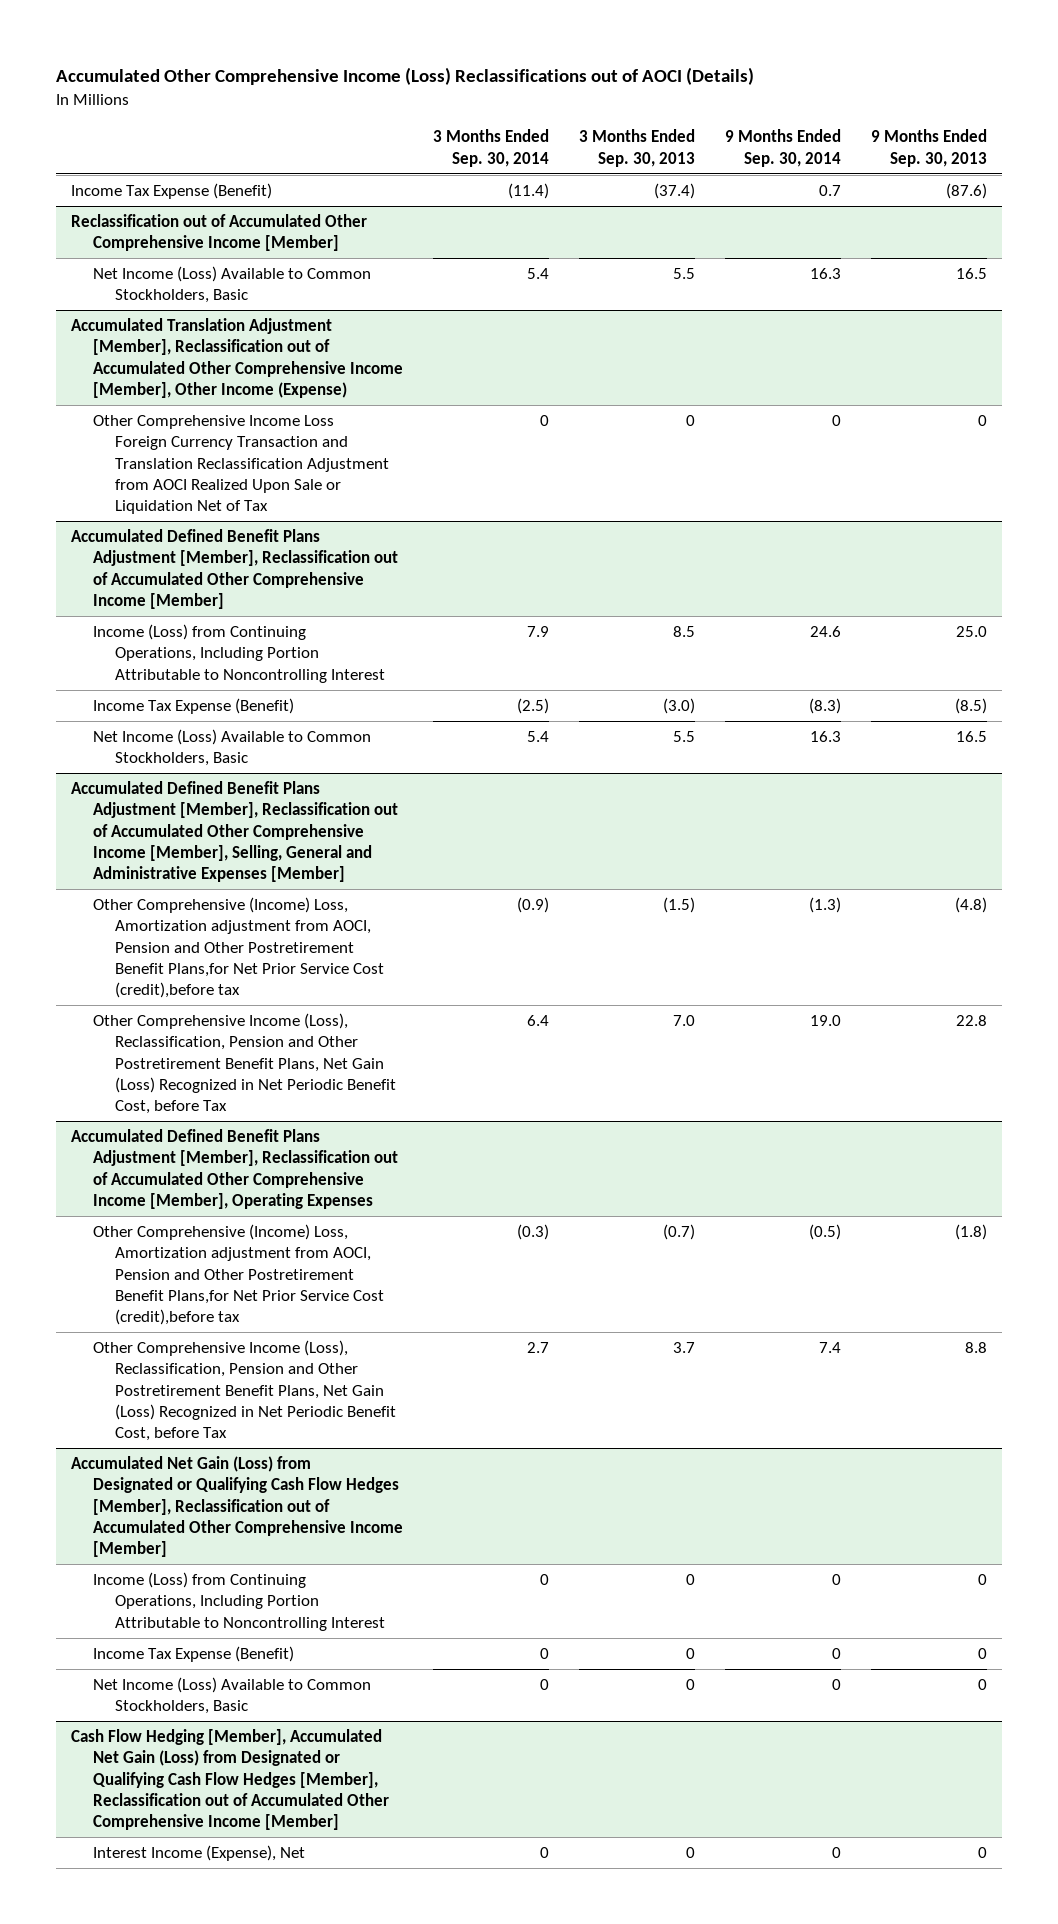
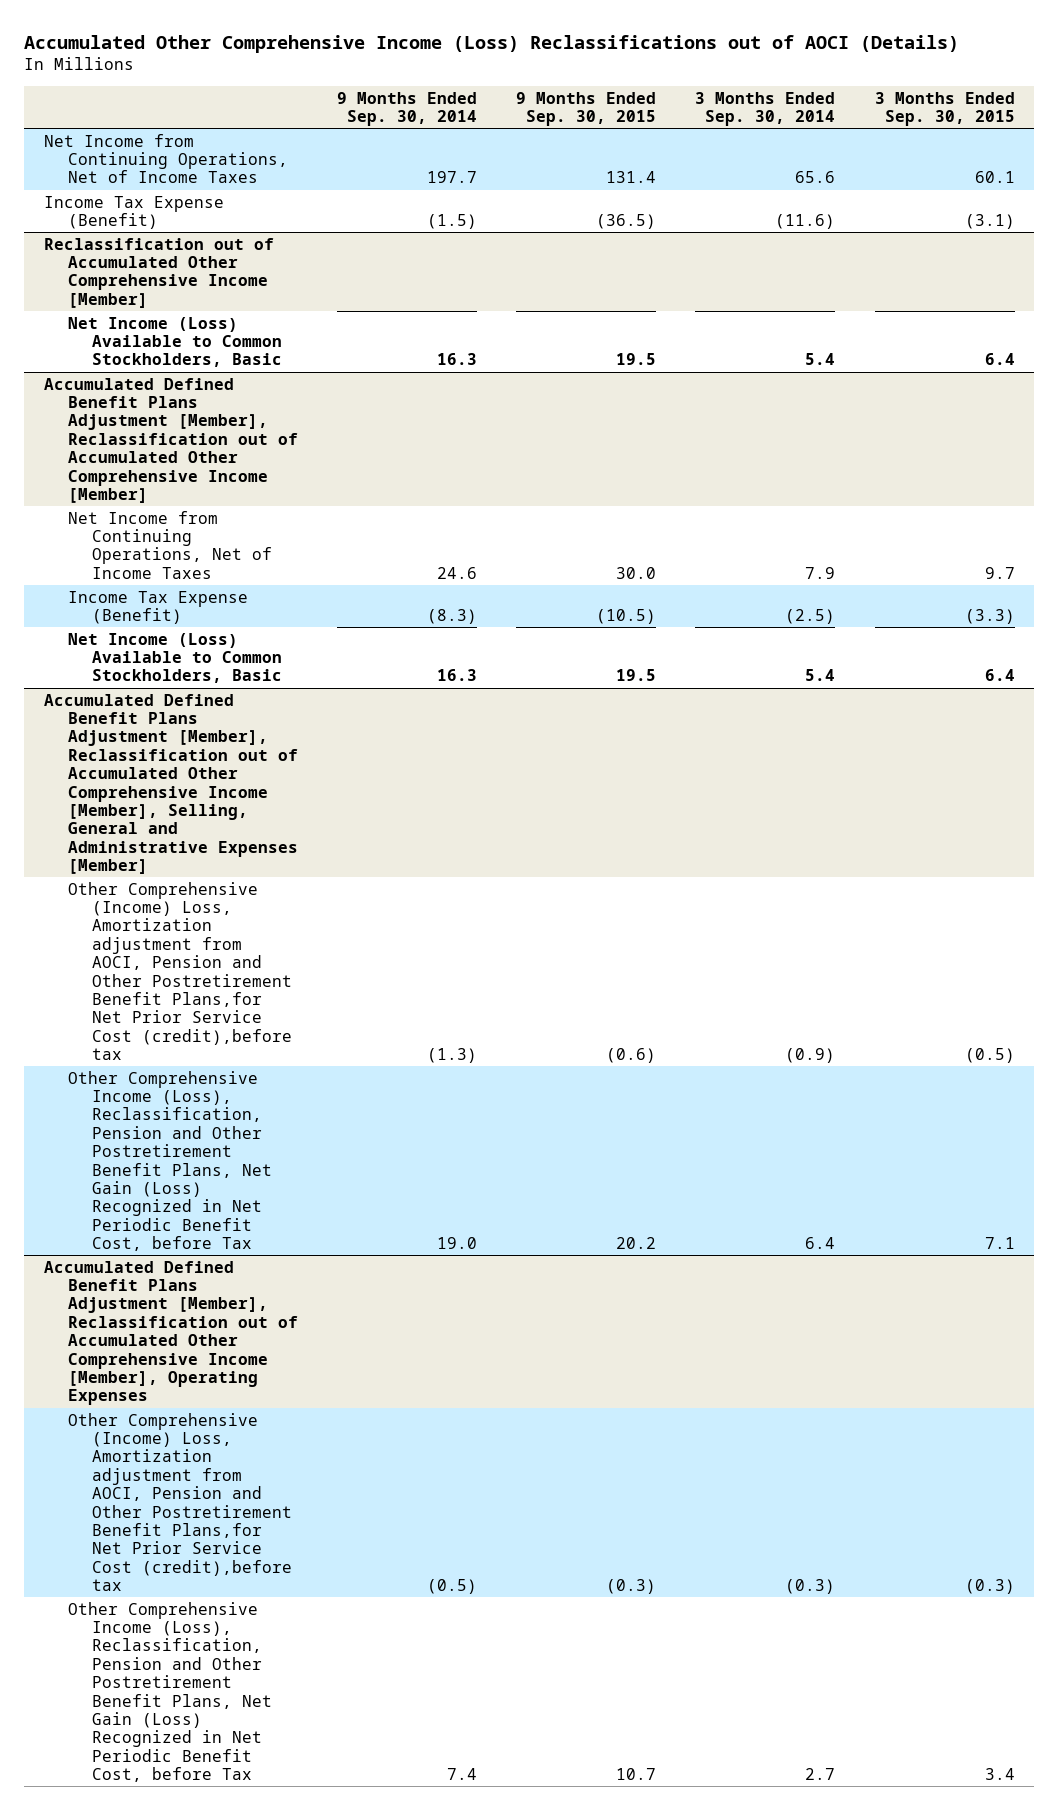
- | 3 Months Ended Sep. 30, 2014 | 3 Months Ended Sep. 30, 2013 | 9 Months Ended Sep. 30, 2014 | 9 Months Ended Sep. 30, 2013
+ | 9 Months Ended Sep. 30, 2014 | 9 Months Ended Sep. 30, 2015 | 3 Months Ended Sep. 30, 2014 | 3 Months Ended Sep. 30, 2015
- Income Tax Expense (Benefit) | (11.4) | (37.4) | 0.7 | (87.6)
+ Net Income from Continuing Operations, Net of Income Taxes | 197.7 | 131.4 | 65.6 | 60.1
+ Income Tax Expense (Benefit) | (1.5) | (36.5) | (11.6) | (3.1)
- Accumulated Translation Adjustment [Member], Reclassification out of Accumulated Other Comprehensive Income [Member], Other Income (Expense)
- Other Comprehensive Income Loss Foreign Currency Transaction and Translation Reclassification Adjustment from AOCI Realized Upon Sale or Liquidation Net of Tax | 0 | 0 | 0 | 0
@ Accumulated Defined Benefit Plans Adjustment [Member], Reclassification out of Accumulated Other Comprehensive Income [Member]
- Income (Loss) from Continuing Operations, Including Portion Attributable to Noncontrolling Interest | 7.9 | 8.5 | 24.6 | 25.0
+ Net Income from Continuing Operations, Net of Income Taxes | 24.6 | 30.0 | 7.9 | 9.7
- Accumulated Net Gain (Loss) from Designated or Qualifying Cash Flow Hedges [Member], Reclassification out of Accumulated Other Comprehensive Income [Member]
- Income (Loss) from Continuing Operations, Including Portion Attributable to Noncontrolling Interest | 0 | 0 | 0 | 0
- Income Tax Expense (Benefit) | 0 | 0 | 0 | 0
- Net Income (Loss) Available to Common Stockholders, Basic | 0 | 0 | 0 | 0
- Cash Flow Hedging [Member], Accumulated Net Gain (Loss) from Designated or Qualifying Cash Flow Hedges [Member], Reclassification out of Accumulated Other Comprehensive Income [Member]
- Interest Income (Expense), Net | 0 | 0 | 0 | 0

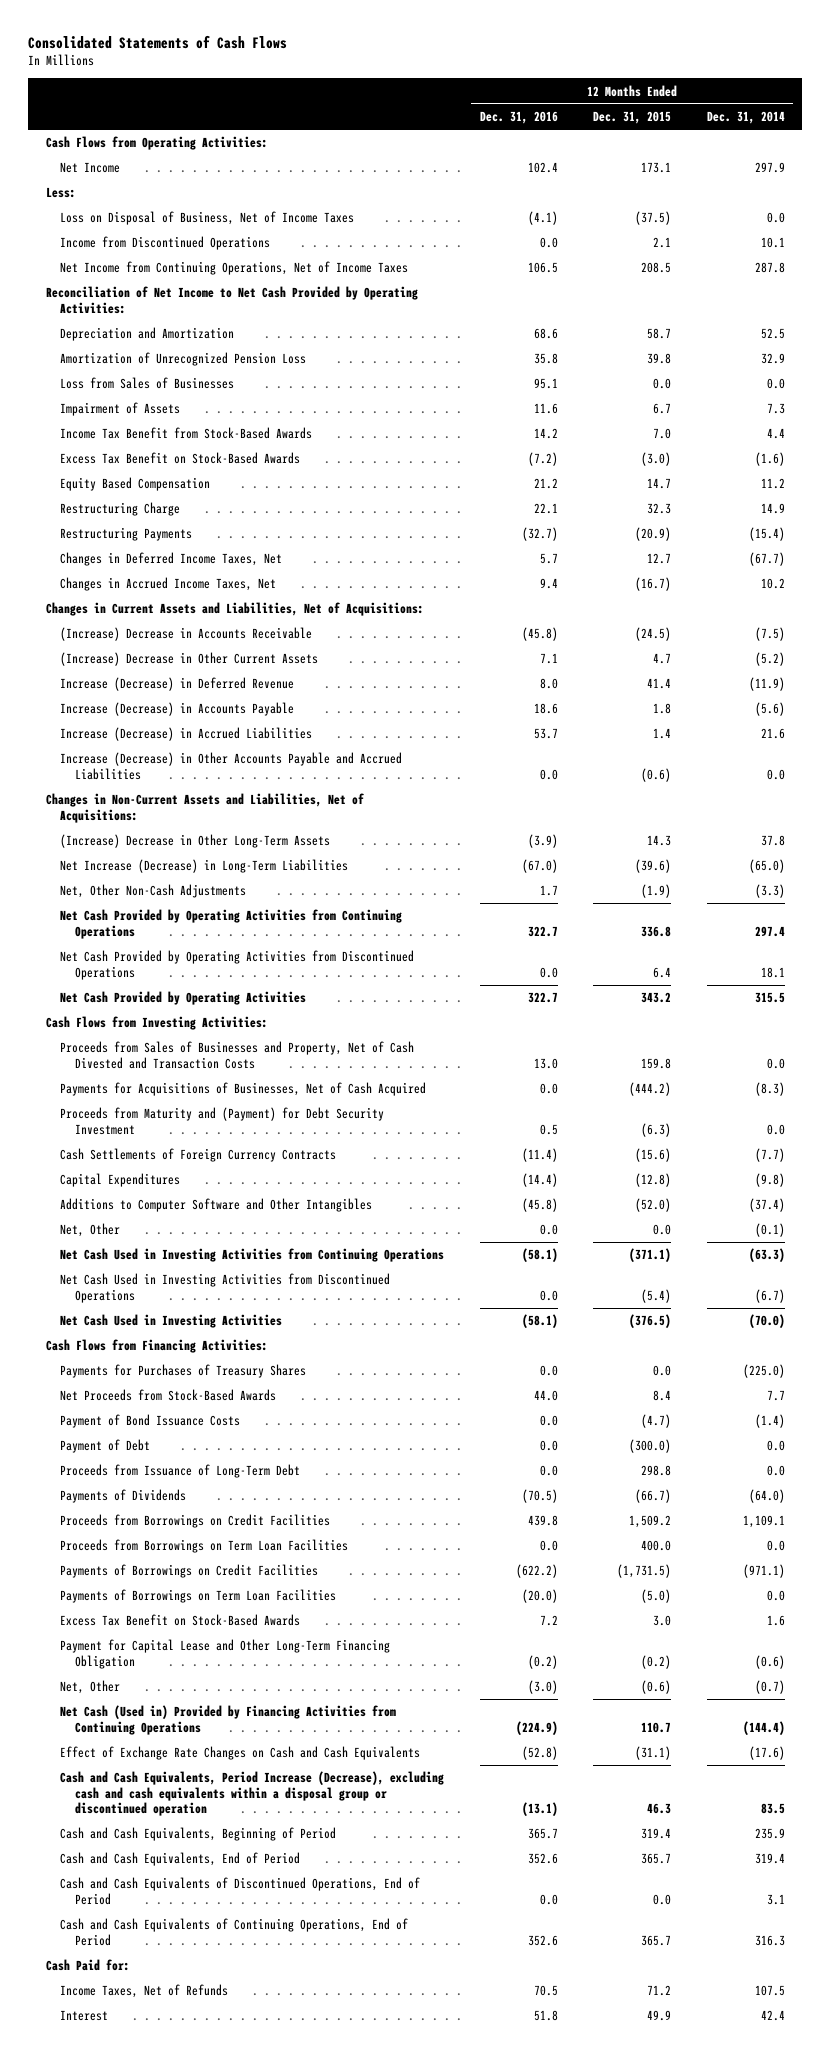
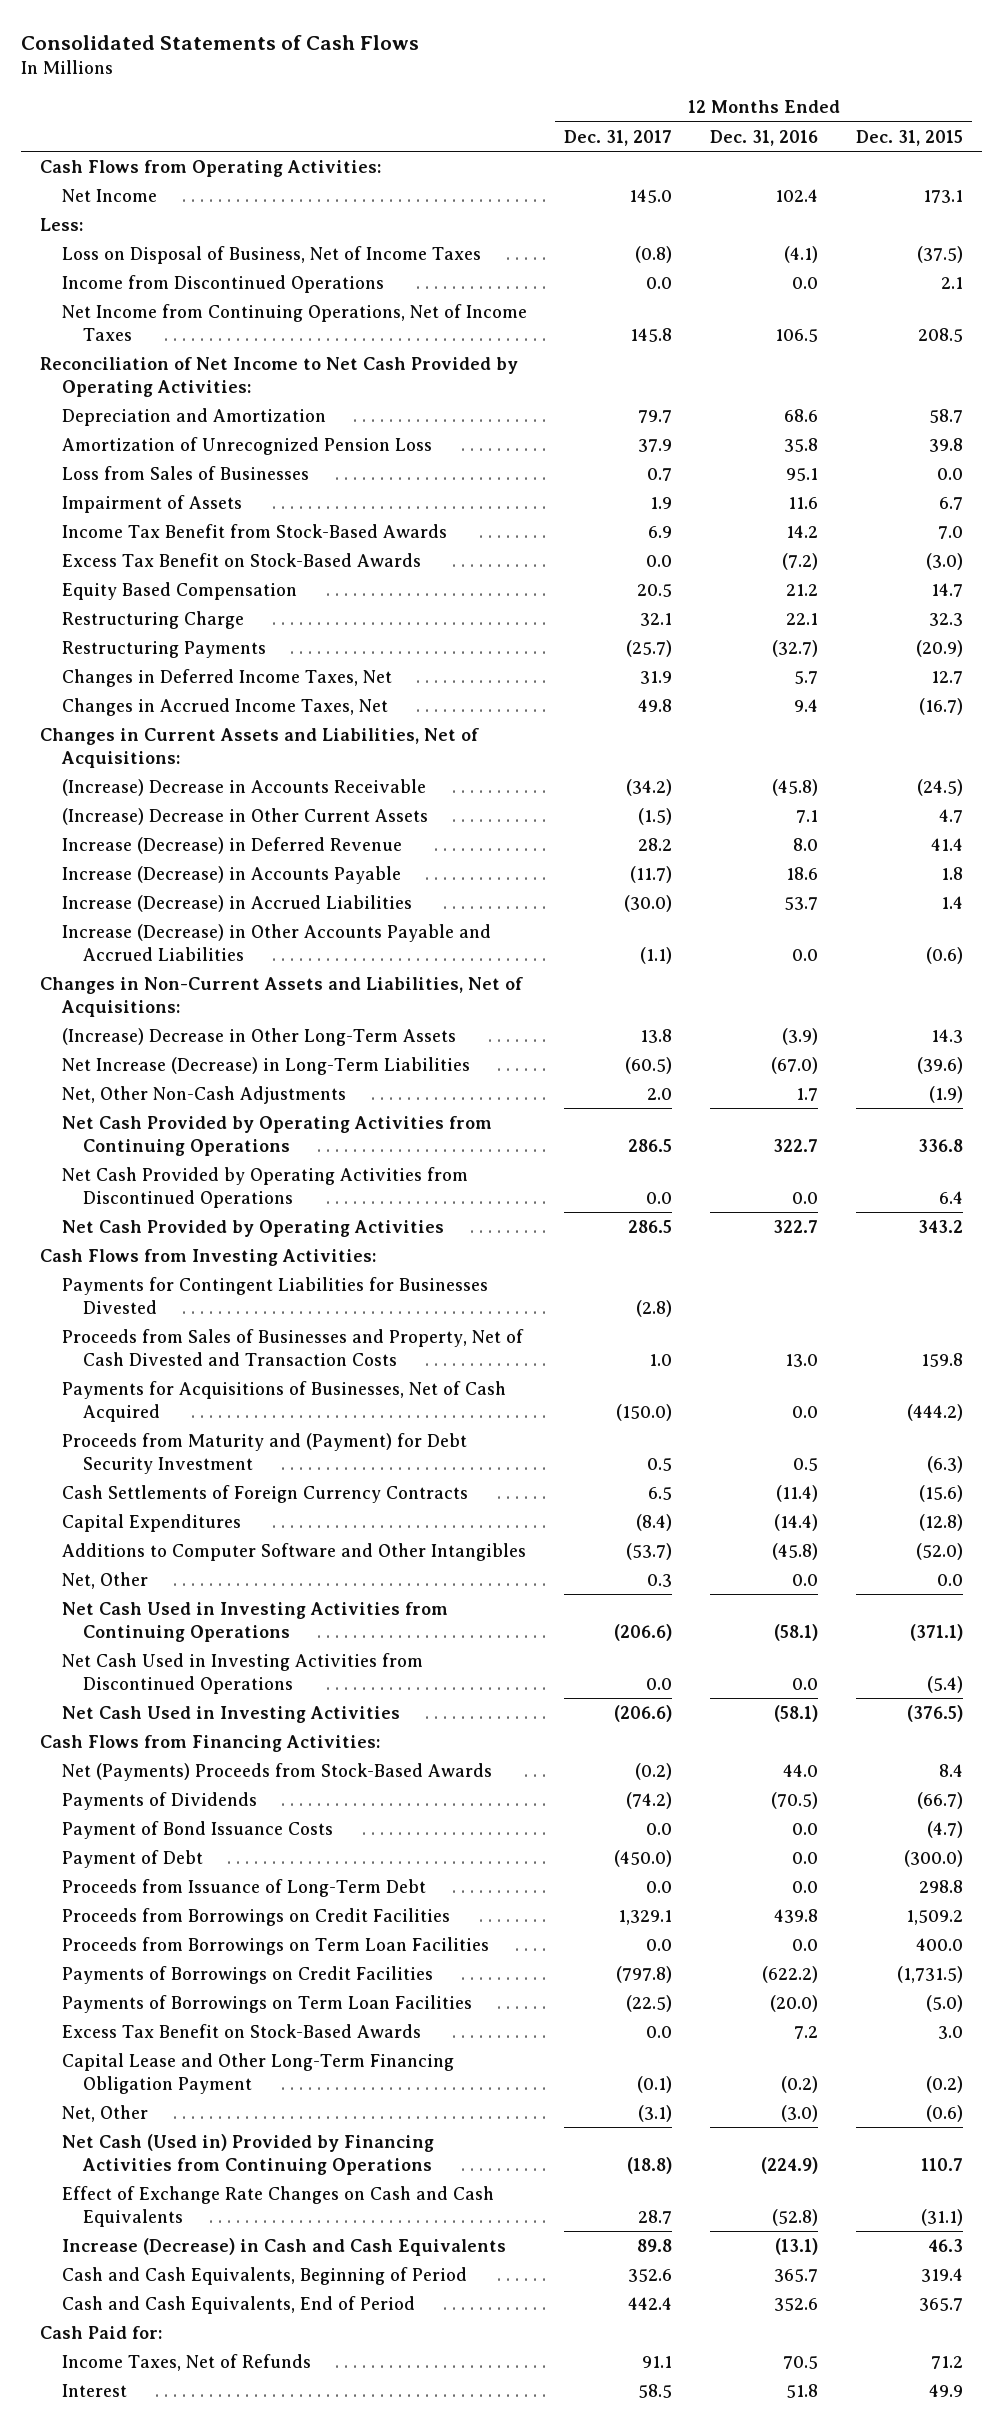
- | 12 Months Ended Dec. 31, 2016 | 12 Months Ended Dec. 31, 2015 | 12 Months Ended Dec. 31, 2014
+ | 12 Months Ended Dec. 31, 2017 | 12 Months Ended Dec. 31, 2016 | 12 Months Ended Dec. 31, 2015
+ Payments for Contingent Liabilities for Businesses Divested | (2.8) | |
- Payments for Purchases of Treasury Shares | 0.0 | 0.0 | (225.0)
- Net Proceeds from Stock-Based Awards | 44.0 | 8.4 | 7.7
+ Net (Payments) Proceeds from Stock-Based Awards | (0.2) | 44.0 | 8.4
moved up: Payments of Dividends | (74.2) | (70.5) | (66.7)
- Payment for Capital Lease and Other Long-Term Financing Obligation | (0.2) | (0.2) | (0.6)
+ Capital Lease and Other Long-Term Financing Obligation Payment | (0.1) | (0.2) | (0.2)
- Cash and Cash Equivalents, Period Increase (Decrease), excluding cash and cash equivalents within a disposal group or discontinued operation | (13.1) | 46.3 | 83.5
+ Increase (Decrease) in Cash and Cash Equivalents | 89.8 | (13.1) | 46.3
- Cash and Cash Equivalents of Discontinued Operations, End of Period | 0.0 | 0.0 | 3.1
- Cash and Cash Equivalents of Continuing Operations, End of Period | 352.6 | 365.7 | 316.3

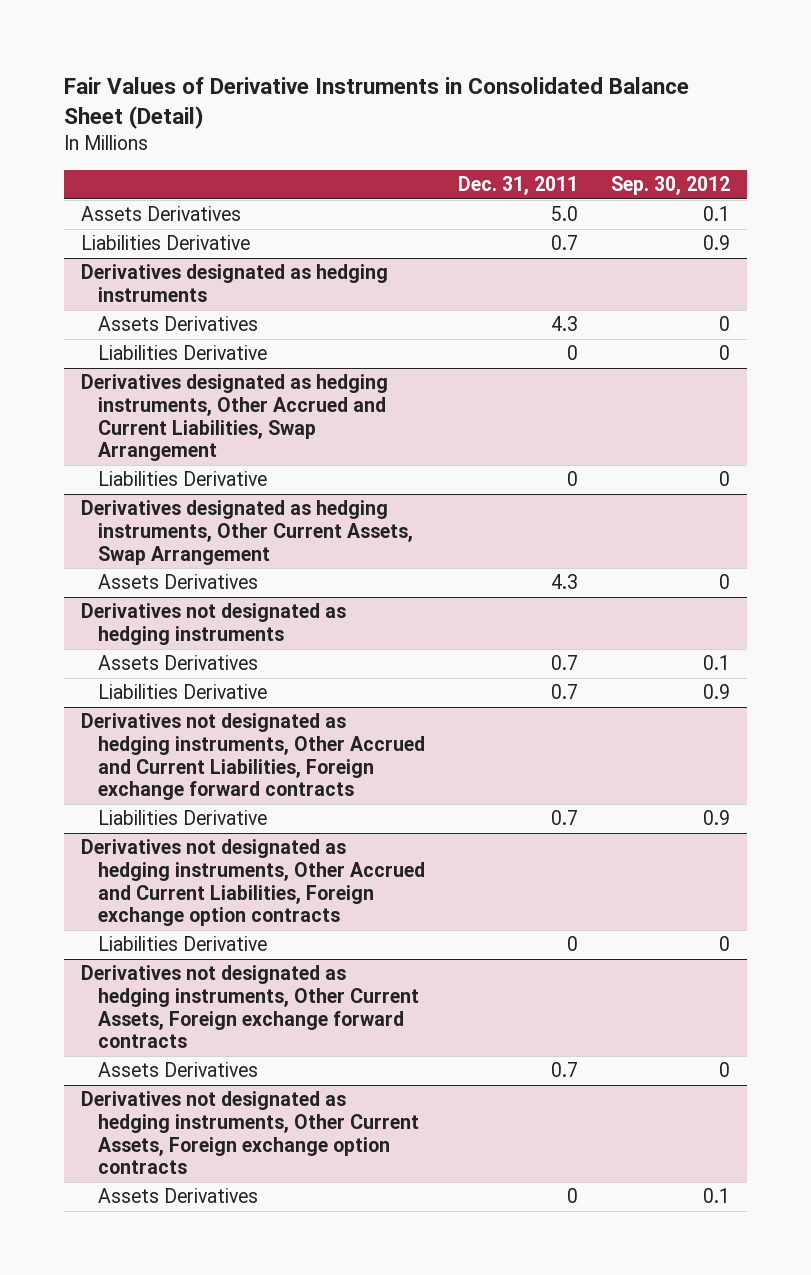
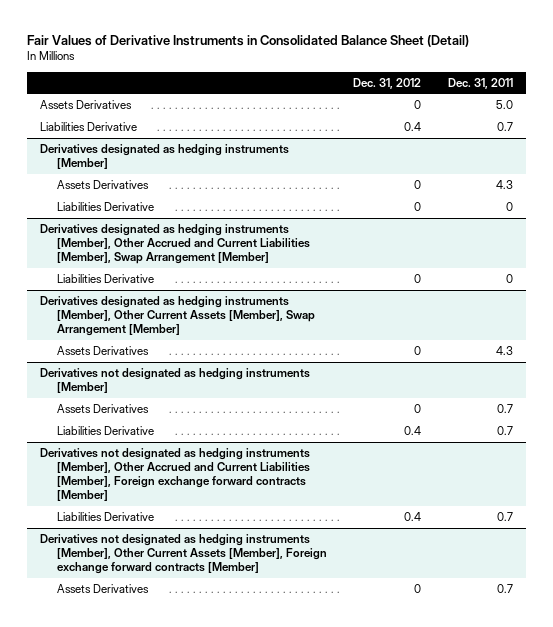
- | Dec. 31, 2011 | Sep. 30, 2012
+ | Dec. 31, 2012 | Dec. 31, 2011
- Derivatives designated as hedging instruments
+ Derivatives designated as hedging instruments [Member]
- Derivatives designated as hedging instruments, Other Accrued and Current Liabilities, Swap Arrangement
+ Derivatives designated as hedging instruments [Member], Other Accrued and Current Liabilities [Member], Swap Arrangement [Member]
- Derivatives designated as hedging instruments, Other Current Assets, Swap Arrangement
+ Derivatives designated as hedging instruments [Member], Other Current Assets [Member], Swap Arrangement [Member]
- Derivatives not designated as hedging instruments
+ Derivatives not designated as hedging instruments [Member]
- Derivatives not designated as hedging instruments, Other Accrued and Current Liabilities, Foreign exchange forward contracts
+ Derivatives not designated as hedging instruments [Member], Other Accrued and Current Liabilities [Member], Foreign exchange forward contracts [Member]
- Derivatives not designated as hedging instruments, Other Accrued and Current Liabilities, Foreign exchange option contracts
- Liabilities Derivative | 0 | 0
- Derivatives not designated as hedging instruments, Other Current Assets, Foreign exchange forward contracts
+ Derivatives not designated as hedging instruments [Member], Other Current Assets [Member], Foreign exchange forward contracts [Member]
- Derivatives not designated as hedging instruments, Other Current Assets, Foreign exchange option contracts
- Assets Derivatives | 0 | 0.1

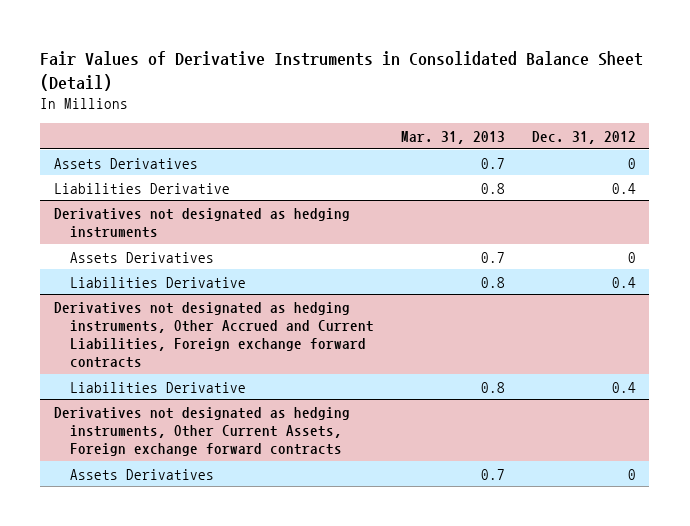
- | Dec. 31, 2012 | Dec. 31, 2011
+ | Mar. 31, 2013 | Dec. 31, 2012
- Derivatives designated as hedging instruments [Member]
- Assets Derivatives | 0 | 4.3
- Liabilities Derivative | 0 | 0
- Derivatives designated as hedging instruments [Member], Other Accrued and Current Liabilities [Member], Swap Arrangement [Member]
- Liabilities Derivative | 0 | 0
- Derivatives designated as hedging instruments [Member], Other Current Assets [Member], Swap Arrangement [Member]
- Assets Derivatives | 0 | 4.3
- Derivatives not designated as hedging instruments [Member]
+ Derivatives not designated as hedging instruments
- Derivatives not designated as hedging instruments [Member], Other Accrued and Current Liabilities [Member], Foreign exchange forward contracts [Member]
+ Derivatives not designated as hedging instruments, Other Accrued and Current Liabilities, Foreign exchange forward contracts
- Derivatives not designated as hedging instruments [Member], Other Current Assets [Member], Foreign exchange forward contracts [Member]
+ Derivatives not designated as hedging instruments, Other Current Assets, Foreign exchange forward contracts

